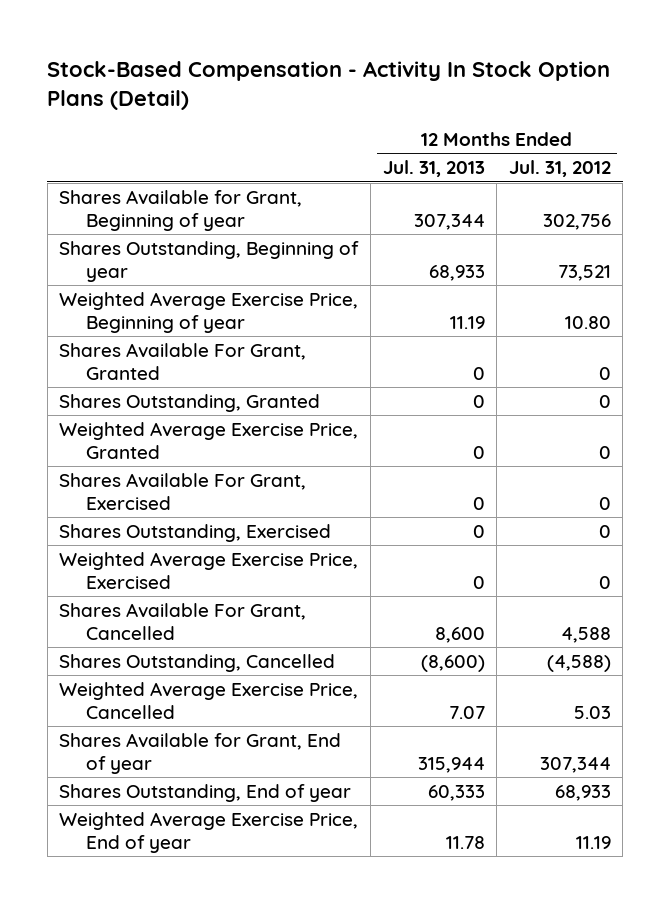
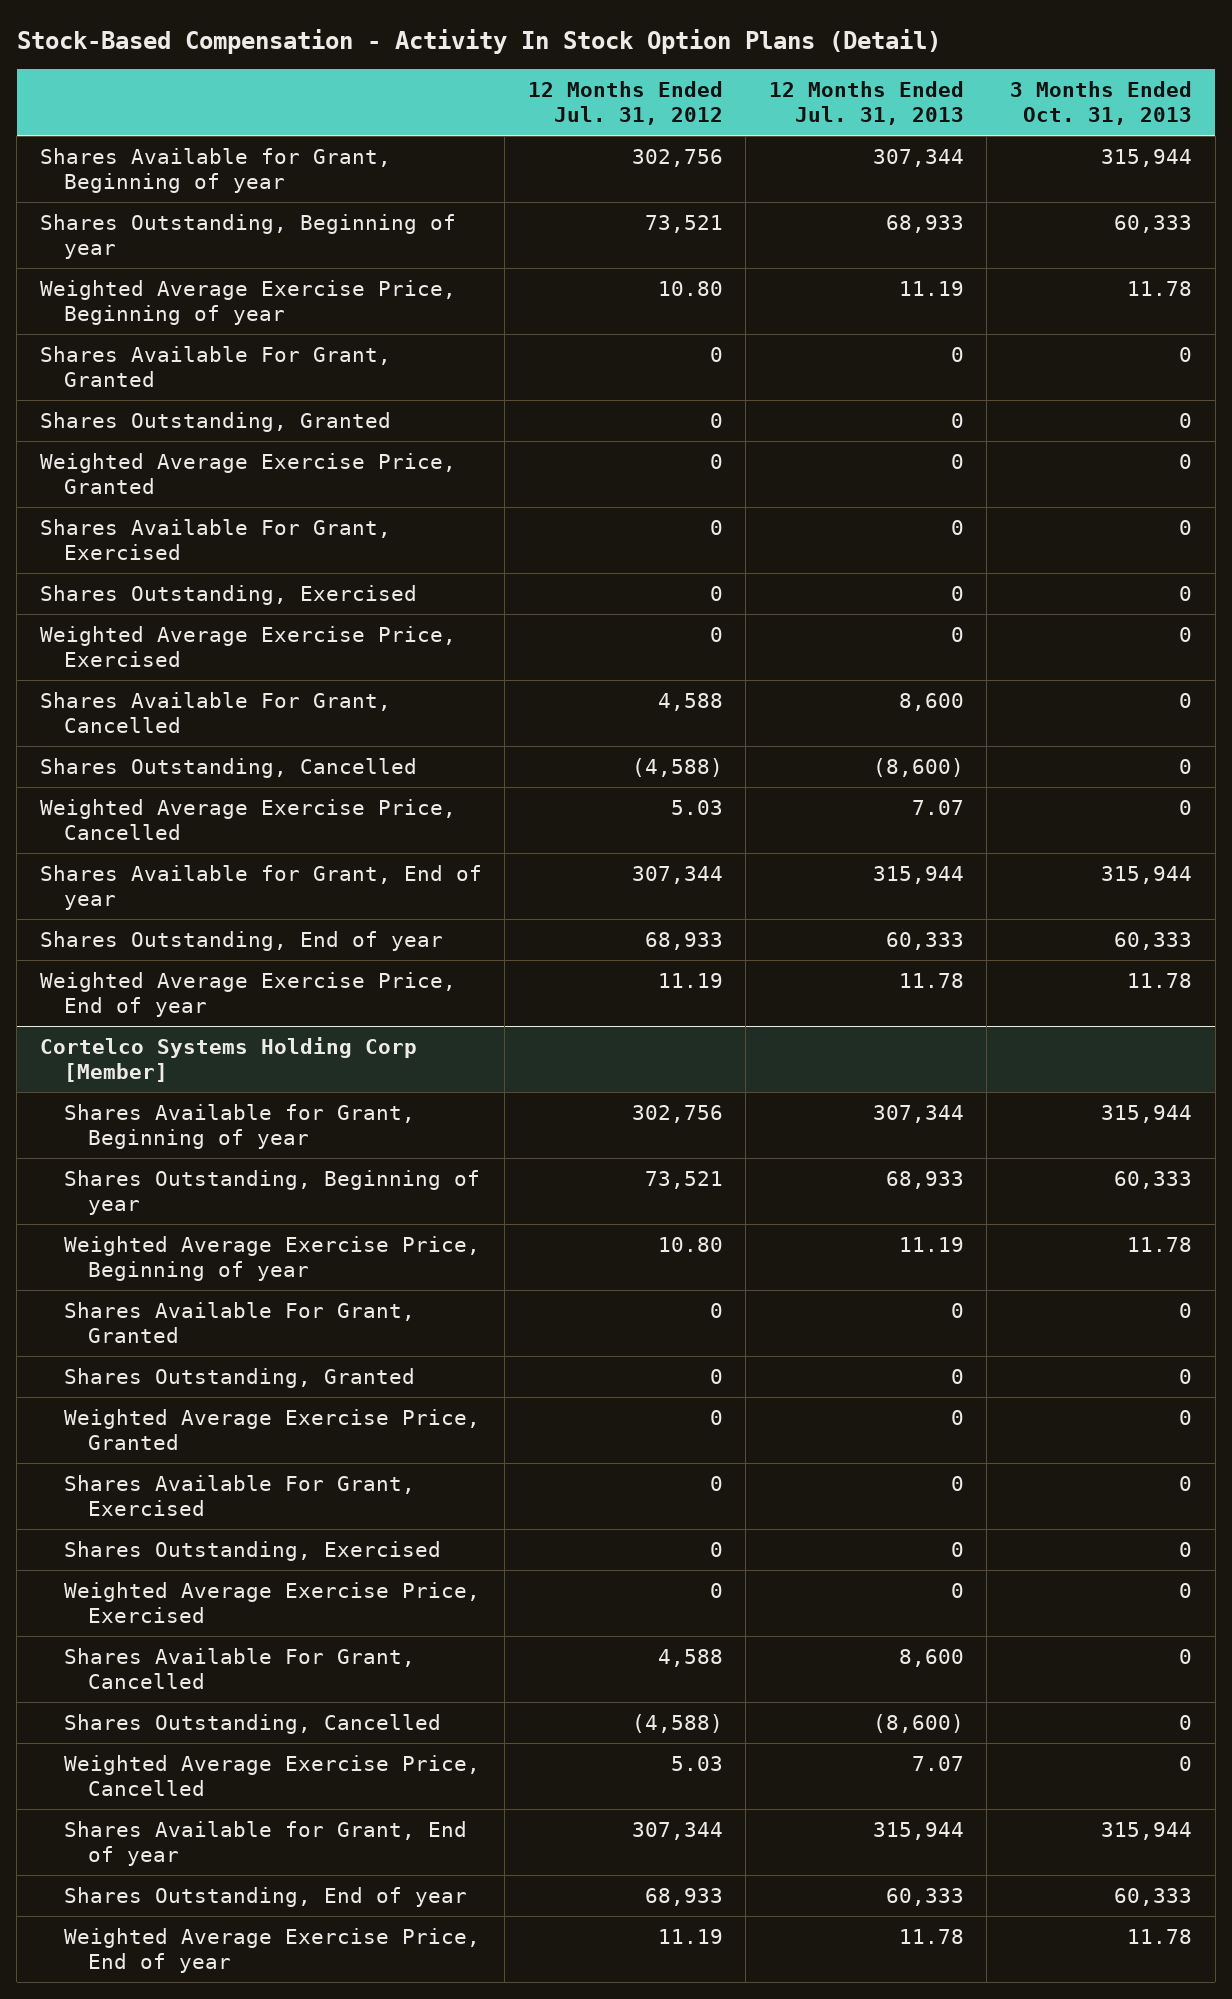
- | 12 Months Ended Jul. 31, 2013 | 12 Months Ended Jul. 31, 2012
+ | 12 Months Ended Jul. 31, 2012 | 12 Months Ended Jul. 31, 2013 | 3 Months Ended Oct. 31, 2013
+ Cortelco Systems Holding Corp [Member]
+ Shares Available for Grant, Beginning of year | 302,756 | 307,344 | 315,944
+ Shares Outstanding, Beginning of year | 73,521 | 68,933 | 60,333
+ Weighted Average Exercise Price, Beginning of year | 10.80 | 11.19 | 11.78
+ Shares Available For Grant, Granted | 0 | 0 | 0
+ Shares Outstanding, Granted | 0 | 0 | 0
+ Weighted Average Exercise Price, Granted | 0 | 0 | 0
+ Shares Available For Grant, Exercised | 0 | 0 | 0
+ Shares Outstanding, Exercised | 0 | 0 | 0
+ Weighted Average Exercise Price, Exercised | 0 | 0 | 0
+ Shares Available For Grant, Cancelled | 4,588 | 8,600 | 0
+ Shares Outstanding, Cancelled | (4,588) | (8,600) | 0
+ Weighted Average Exercise Price, Cancelled | 5.03 | 7.07 | 0
+ Shares Available for Grant, End of year | 307,344 | 315,944 | 315,944
+ Shares Outstanding, End of year | 68,933 | 60,333 | 60,333
+ Weighted Average Exercise Price, End of year | 11.19 | 11.78 | 11.78

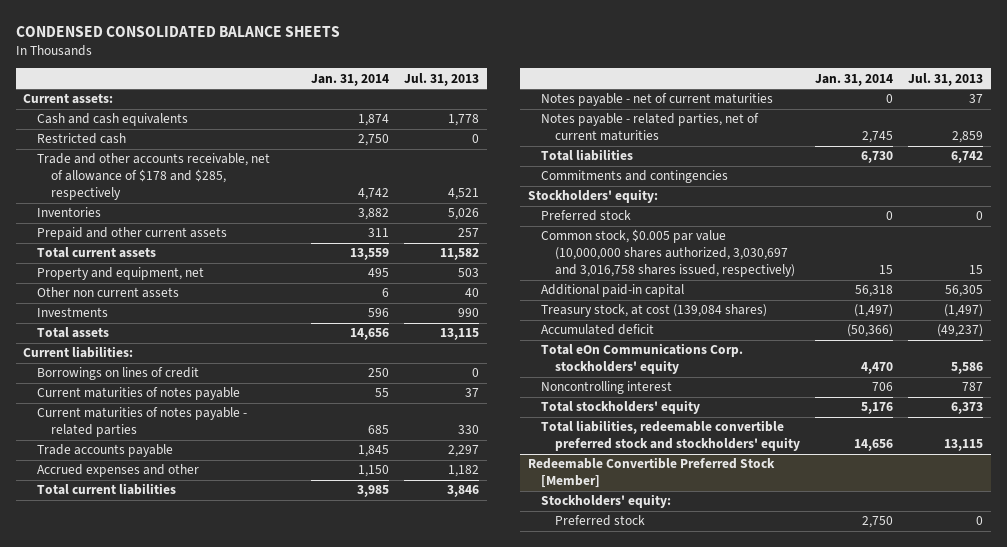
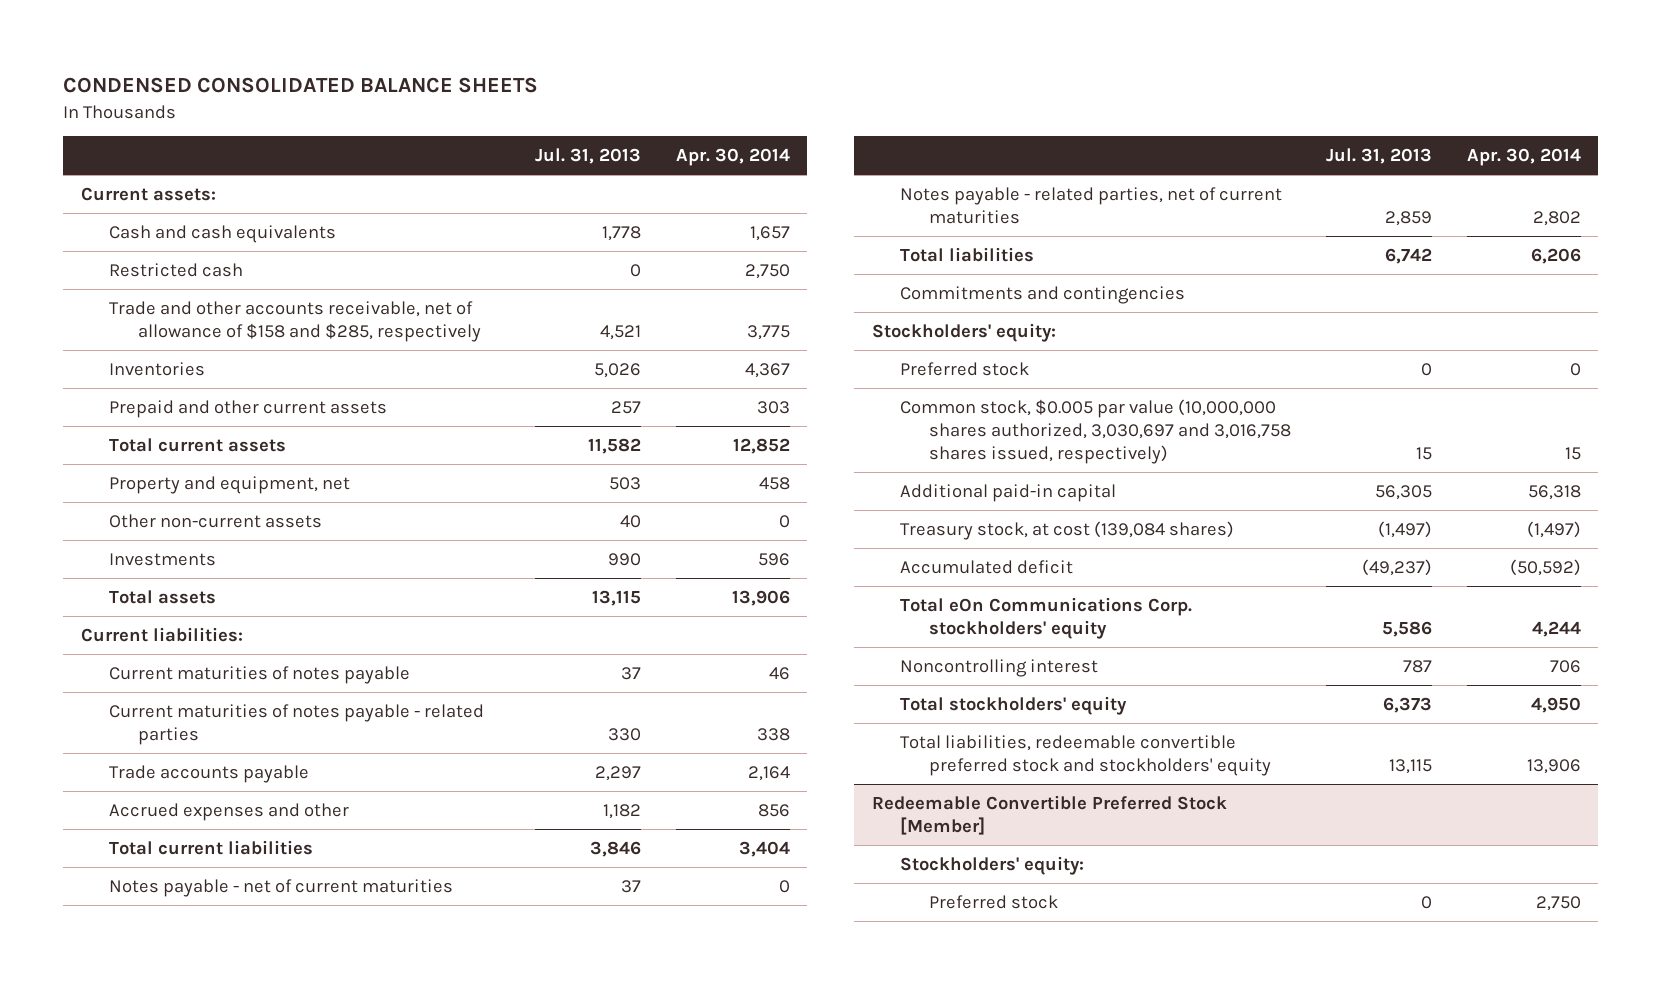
- | Jan. 31, 2014 | Jul. 31, 2013
+ | Jul. 31, 2013 | Apr. 30, 2014
- Trade and other accounts receivable, net of allowance of $178 and $285, respectively | 4,742 | 4,521
+ Trade and other accounts receivable, net of allowance of $158 and $285, respectively | 4,521 | 3,775
- Other non current assets | 6 | 40
+ Other non-current assets | 40 | 0
- Borrowings on lines of credit | 250 | 0

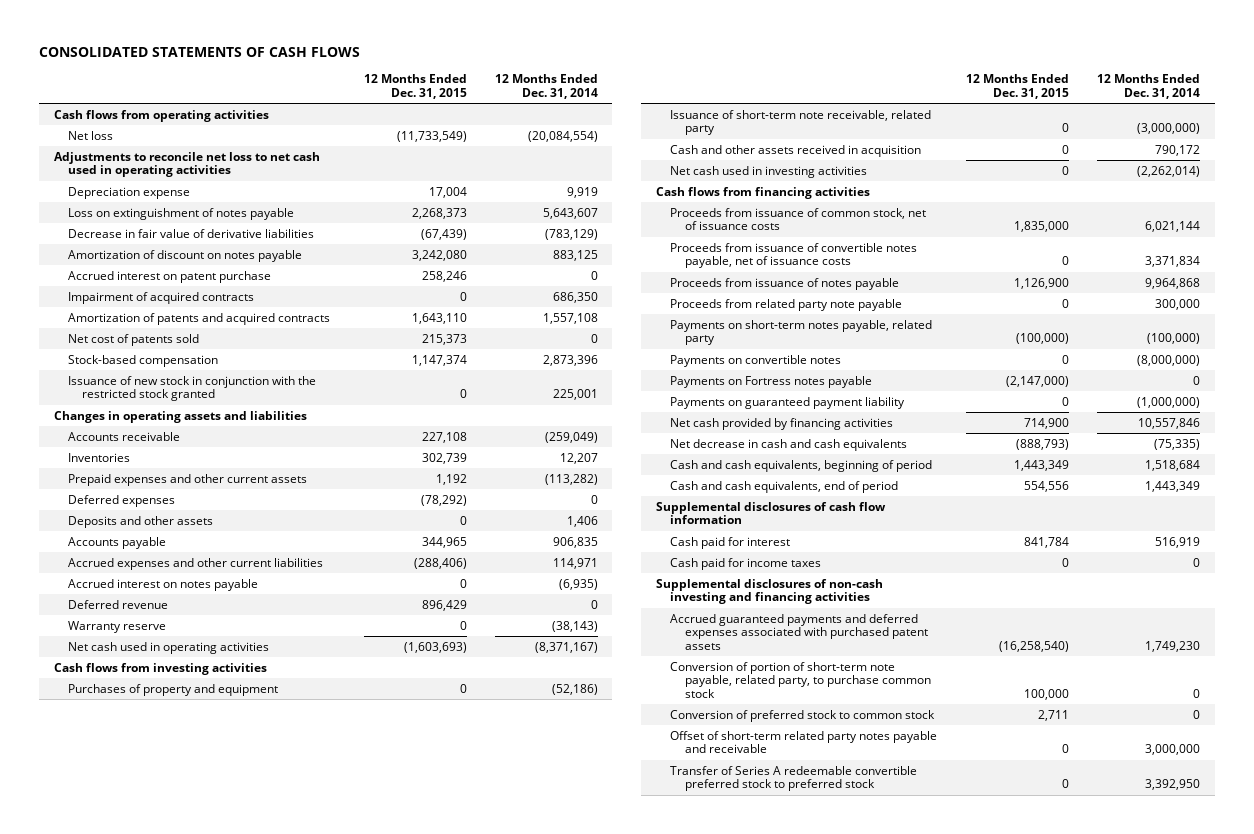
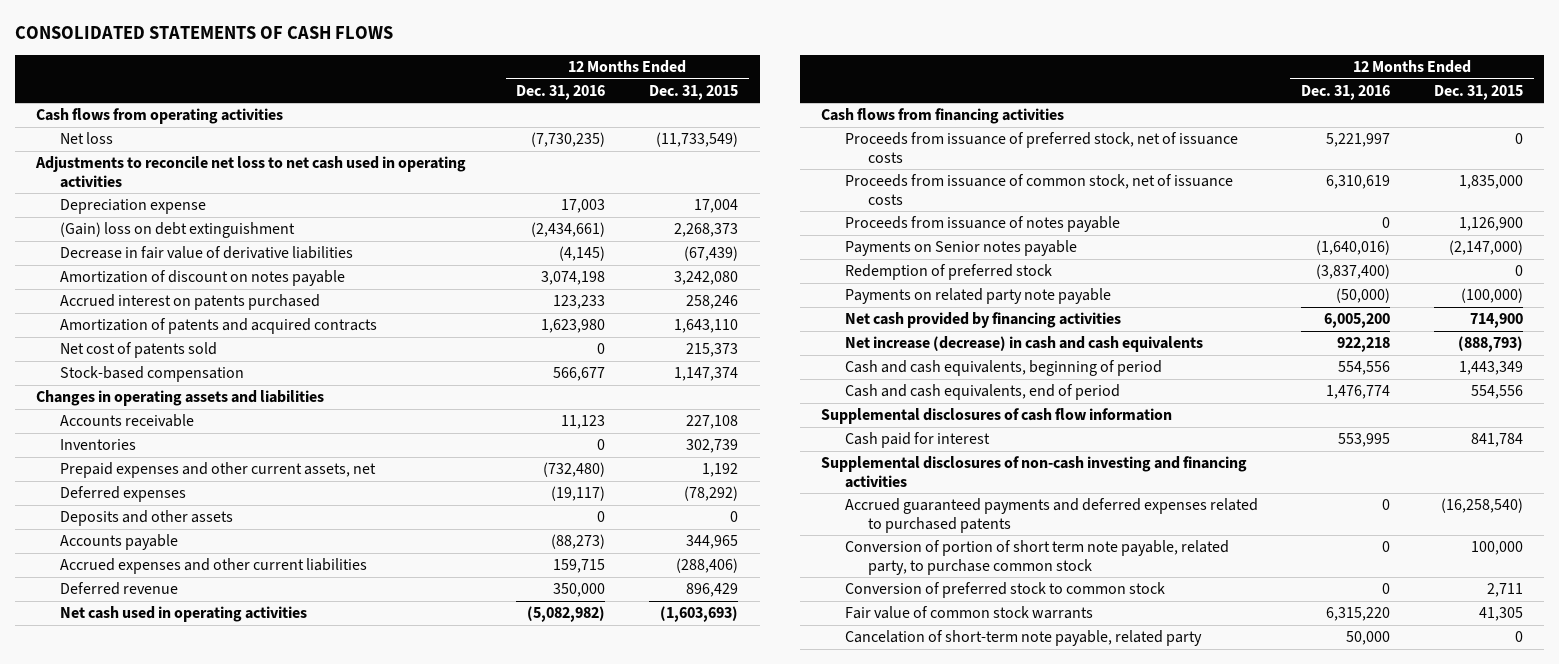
- | 12 Months Ended Dec. 31, 2015 | 12 Months Ended Dec. 31, 2014
+ | 12 Months Ended Dec. 31, 2016 | 12 Months Ended Dec. 31, 2015
- Loss on extinguishment of notes payable | 2,268,373 | 5,643,607
+ (Gain) loss on debt extinguishment | (2,434,661) | 2,268,373
- Accrued interest on patent purchase | 258,246 | 0
- Impairment of acquired contracts | 0 | 686,350
+ Accrued interest on patents purchased | 123,233 | 258,246
- Issuance of new stock in conjunction with the restricted stock granted | 0 | 225,001
- Prepaid expenses and other current assets | 1,192 | (113,282)
+ Prepaid expenses and other current assets, net | (732,480) | 1,192
- Accrued interest on notes payable | 0 | (6,935)
- Warranty reserve | 0 | (38,143)
- Cash flows from investing activities
- Purchases of property and equipment | 0 | (52,186)
- Issuance of short-term note receivable, related party | 0 | (3,000,000)
- Cash and other assets received in acquisition | 0 | 790,172
- Net cash used in investing activities | 0 | (2,262,014)
+ Proceeds from issuance of preferred stock, net of issuance costs | 5,221,997 | 0
- Proceeds from issuance of convertible notes payable, net of issuance costs | 0 | 3,371,834
- Proceeds from related party note payable | 0 | 300,000
- Payments on short-term notes payable, related party | (100,000) | (100,000)
- Payments on convertible notes | 0 | (8,000,000)
- Payments on Fortress notes payable | (2,147,000) | 0
- Payments on guaranteed payment liability | 0 | (1,000,000)
+ Payments on Senior notes payable | (1,640,016) | (2,147,000)
+ Redemption of preferred stock | (3,837,400) | 0
+ Payments on related party note payable | (50,000) | (100,000)
- Net decrease in cash and cash equivalents | (888,793) | (75,335)
+ Net increase (decrease) in cash and cash equivalents | 922,218 | (888,793)
- Cash paid for income taxes | 0 | 0
- Accrued guaranteed payments and deferred expenses associated with purchased patent assets | (16,258,540) | 1,749,230
- Conversion of portion of short-term note payable, related party, to purchase common stock | 100,000 | 0
+ Accrued guaranteed payments and deferred expenses related to purchased patents | 0 | (16,258,540)
+ Conversion of portion of short term note payable, related party, to purchase common stock | 0 | 100,000
- Offset of short-term related party notes payable and receivable | 0 | 3,000,000
- Transfer of Series A redeemable convertible preferred stock to preferred stock | 0 | 3,392,950
+ Fair value of common stock warrants | 6,315,220 | 41,305
+ Cancelation of short-term note payable, related party | 50,000 | 0

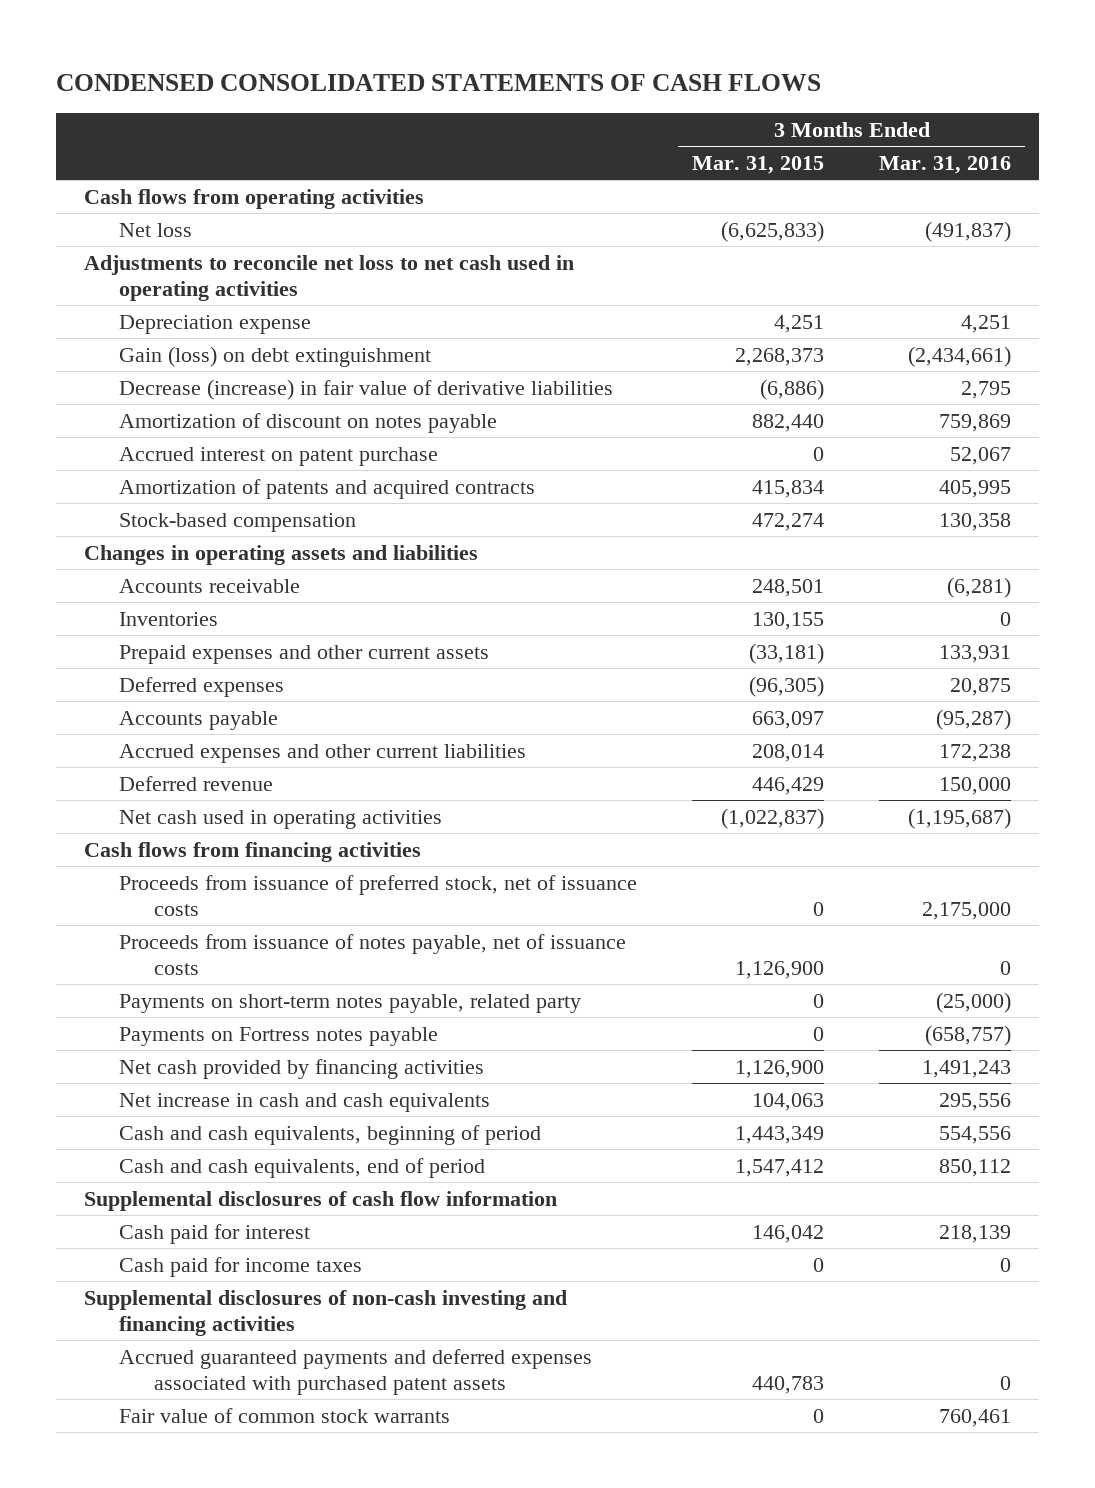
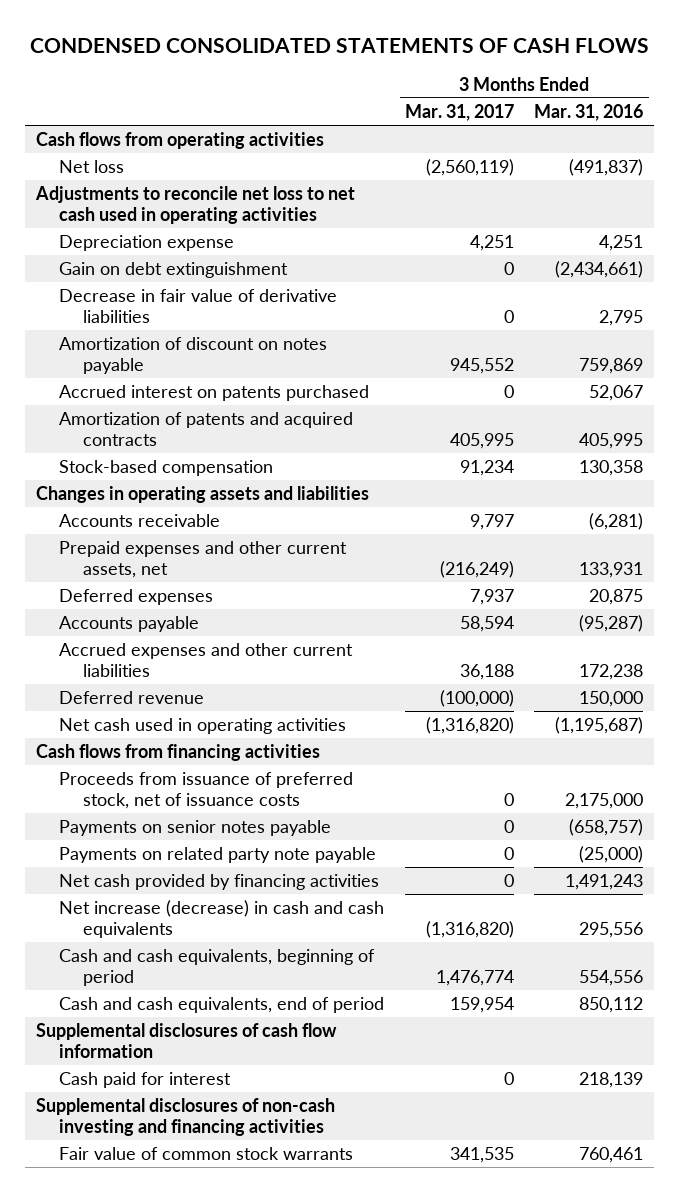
- | 3 Months Ended Mar. 31, 2015 | 3 Months Ended Mar. 31, 2016
+ | 3 Months Ended Mar. 31, 2017 | 3 Months Ended Mar. 31, 2016
- Gain (loss) on debt extinguishment | 2,268,373 | (2,434,661)
- Decrease (increase) in fair value of derivative liabilities | (6,886) | 2,795
+ Gain on debt extinguishment | 0 | (2,434,661)
+ Decrease in fair value of derivative liabilities | 0 | 2,795
- Accrued interest on patent purchase | 0 | 52,067
+ Accrued interest on patents purchased | 0 | 52,067
- Inventories | 130,155 | 0
- Prepaid expenses and other current assets | (33,181) | 133,931
+ Prepaid expenses and other current assets, net | (216,249) | 133,931
- Proceeds from issuance of notes payable, net of issuance costs | 1,126,900 | 0
- Payments on short-term notes payable, related party | 0 | (25,000)
- Payments on Fortress notes payable | 0 | (658,757)
+ Payments on senior notes payable | 0 | (658,757)
+ Payments on related party note payable | 0 | (25,000)
- Net increase in cash and cash equivalents | 104,063 | 295,556
+ Net increase (decrease) in cash and cash equivalents | (1,316,820) | 295,556
- Cash paid for income taxes | 0 | 0
- Accrued guaranteed payments and deferred expenses associated with purchased patent assets | 440,783 | 0

